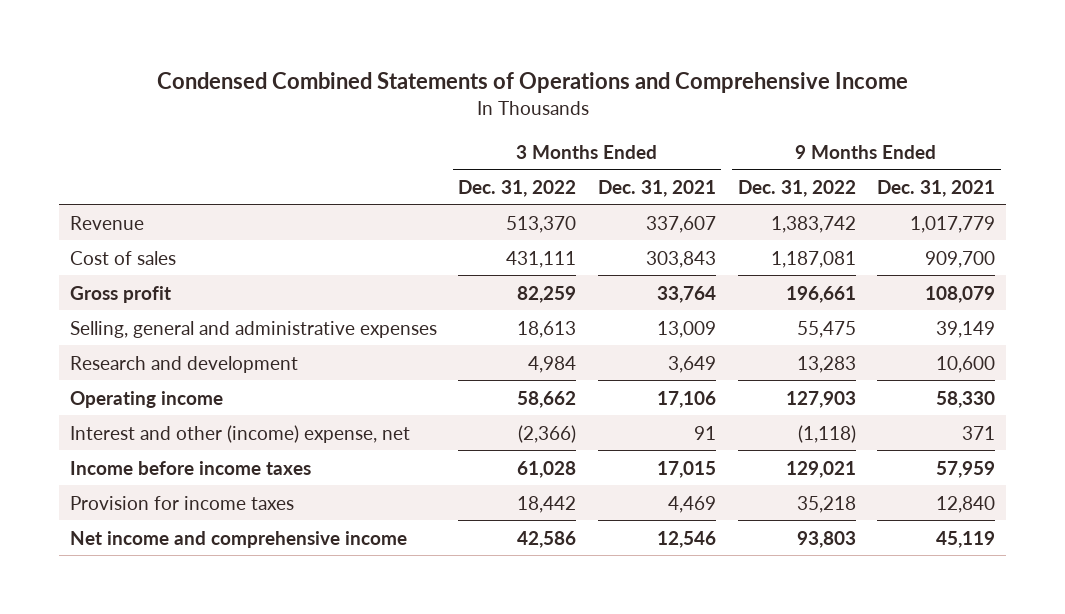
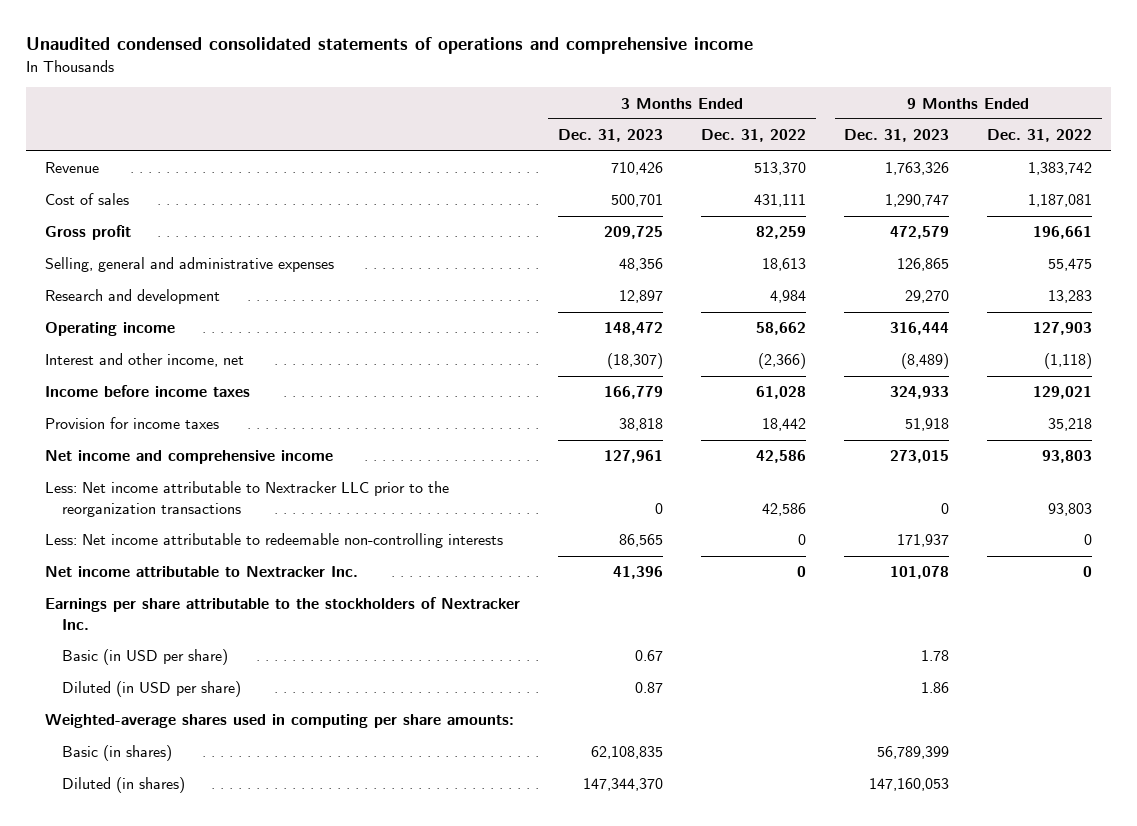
- Condensed Combined Statements of Operations and Comprehensive Income
+ Unaudited condensed consolidated statements of operations and comprehensive income
- | 3 Months Ended Dec. 31, 2022 | 3 Months Ended Dec. 31, 2021 | 9 Months Ended Dec. 31, 2022 | 9 Months Ended Dec. 31, 2021
+ | 3 Months Ended Dec. 31, 2023 | 3 Months Ended Dec. 31, 2022 | 9 Months Ended Dec. 31, 2023 | 9 Months Ended Dec. 31, 2022
- Interest and other (income) expense, net | (2,366) | 91 | (1,118) | 371
+ Interest and other income, net | (18,307) | (2,366) | (8,489) | (1,118)
+ Less: Net income attributable to Nextracker LLC prior to the reorganization transactions | 0 | 42,586 | 0 | 93,803
+ Less: Net income attributable to redeemable non-controlling interests | 86,565 | 0 | 171,937 | 0
+ Net income attributable to Nextracker Inc. | 41,396 | 0 | 101,078 | 0
+ Earnings per share attributable to the stockholders of Nextracker Inc.
+ Basic (in USD per share) | 0.67 | | 1.78 |
+ Diluted (in USD per share) | 0.87 | | 1.86 |
+ Weighted-average shares used in computing per share amounts:
+ Basic (in shares) | 62,108,835 | | 56,789,399 |
+ Diluted (in shares) | 147,344,370 | | 147,160,053 |

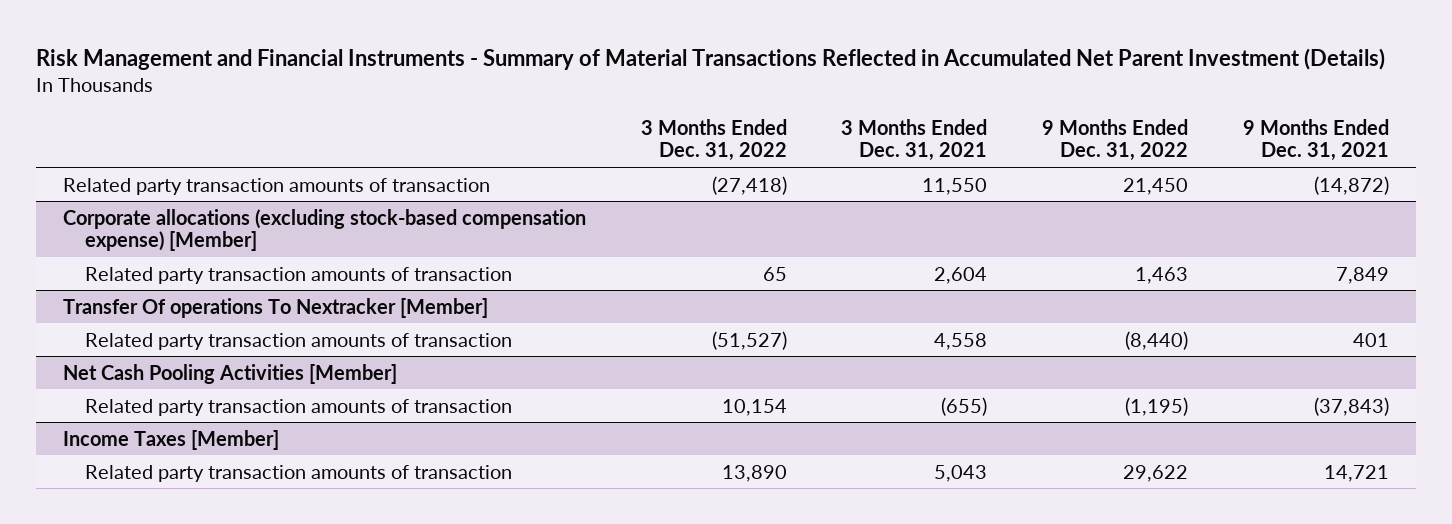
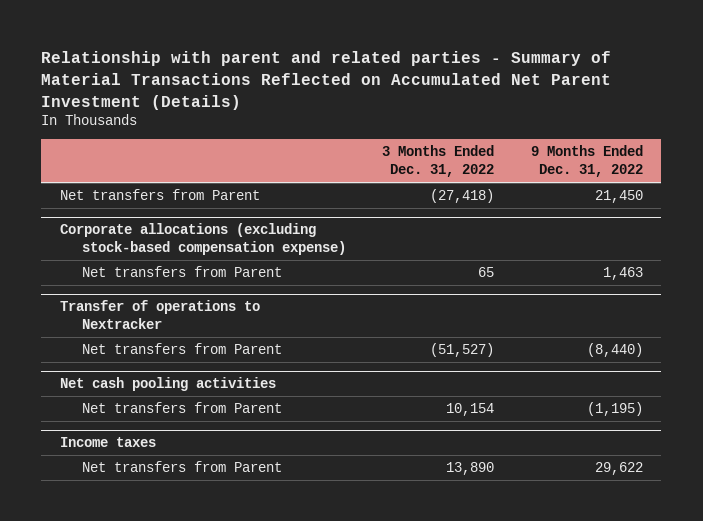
- Risk Management and Financial Instruments - Summary of Material Transactions Reflected in Accumulated Net Parent Investment (Details)
+ Relationship with parent and related parties - Summary of Material Transactions Reflected on Accumulated Net Parent Investment (Details)
- | 3 Months Ended Dec. 31, 2022 | 3 Months Ended Dec. 31, 2021 | 9 Months Ended Dec. 31, 2022 | 9 Months Ended Dec. 31, 2021
+ | 3 Months Ended Dec. 31, 2022 | 9 Months Ended Dec. 31, 2022
- Related party transaction amounts of transaction | (27,418) | 11,550 | 21,450 | (14,872)
- Corporate allocations (excluding stock-based compensation expense) [Member]
- Related party transaction amounts of transaction | 65 | 2,604 | 1,463 | 7,849
- Transfer Of operations To Nextracker [Member]
- Related party transaction amounts of transaction | (51,527) | 4,558 | (8,440) | 401
- Net Cash Pooling Activities [Member]
- Related party transaction amounts of transaction | 10,154 | (655) | (1,195) | (37,843)
- Income Taxes [Member]
- Related party transaction amounts of transaction | 13,890 | 5,043 | 29,622 | 14,721
+ Net transfers from Parent | (27,418) | 21,450
+ Corporate allocations (excluding stock-based compensation expense)
+ Net transfers from Parent | 65 | 1,463
+ Transfer of operations to Nextracker
+ Net transfers from Parent | (51,527) | (8,440)
+ Net cash pooling activities
+ Net transfers from Parent | 10,154 | (1,195)
+ Income taxes
+ Net transfers from Parent | 13,890 | 29,622

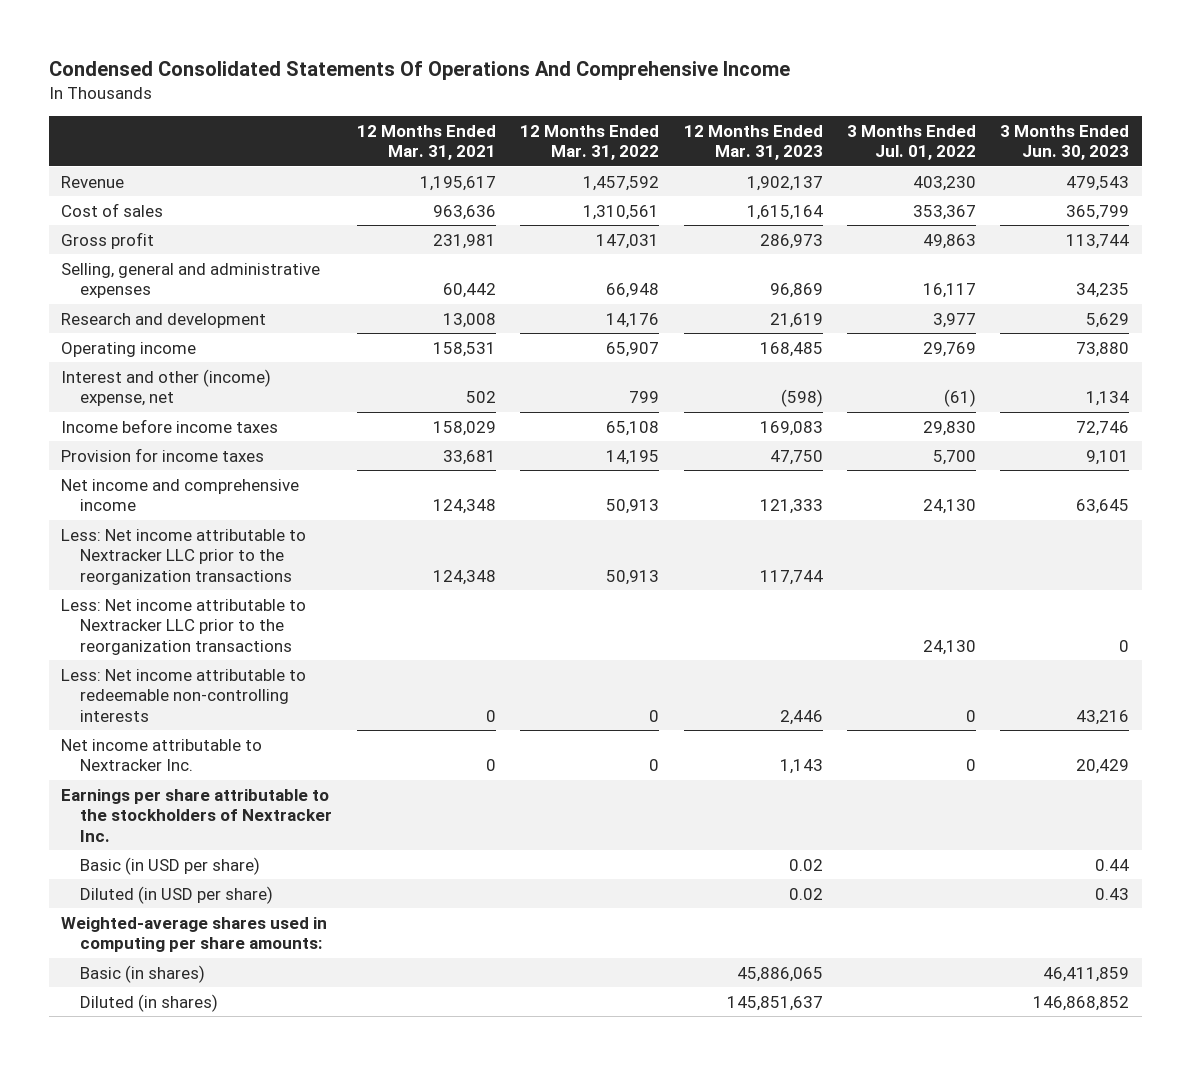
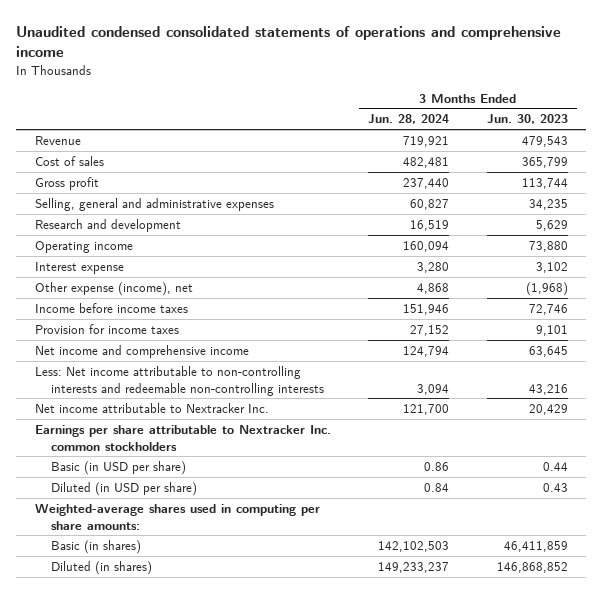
- Condensed Consolidated Statements Of Operations And Comprehensive Income
+ Unaudited condensed consolidated statements of operations and comprehensive income
- | 12 Months Ended Mar. 31, 2021 | 12 Months Ended Mar. 31, 2022 | 12 Months Ended Mar. 31, 2023 | 3 Months Ended Jul. 01, 2022 | 3 Months Ended Jun. 30, 2023
+ | 3 Months Ended Jun. 28, 2024 | 3 Months Ended Jun. 30, 2023
- Interest and other (income) expense, net | 502 | 799 | (598) | (61) | 1,134
+ Interest expense | 3,280 | 3,102
+ Other expense (income), net | 4,868 | (1,968)
- Less: Net income attributable to Nextracker LLC prior to the reorganization transactions | 124,348 | 50,913 | 117,744 | |
- Less: Net income attributable to Nextracker LLC prior to the reorganization transactions | | | | 24,130 | 0
- Less: Net income attributable to redeemable non-controlling interests | 0 | 0 | 2,446 | 0 | 43,216
+ Less: Net income attributable to non-controlling interests and redeemable non-controlling interests | 3,094 | 43,216
- Earnings per share attributable to the stockholders of Nextracker Inc.
+ Earnings per share attributable to Nextracker Inc. common stockholders

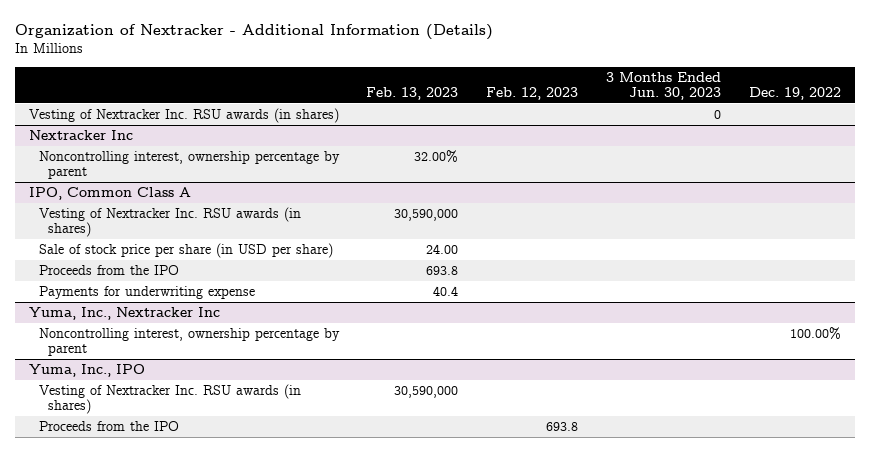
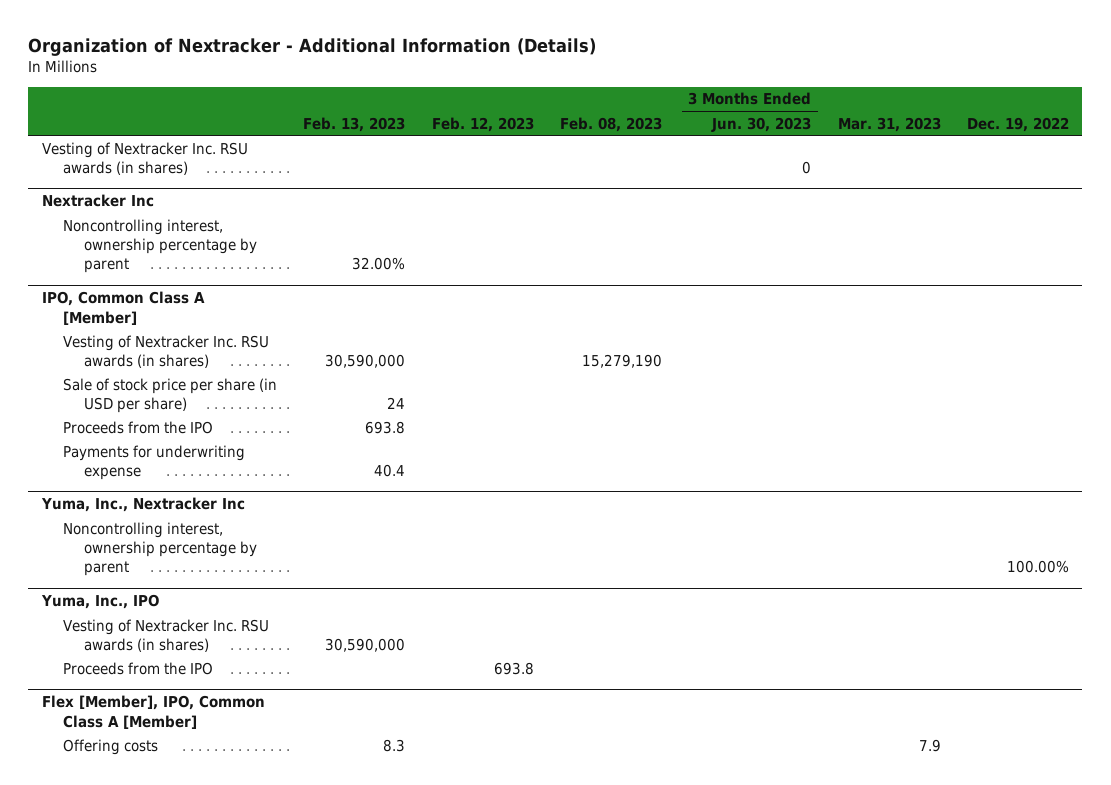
- | Feb. 13, 2023 | Feb. 12, 2023 | 3 Months Ended Jun. 30, 2023 | Dec. 19, 2022
+ | Feb. 13, 2023 | Feb. 12, 2023 | Feb. 08, 2023 | 3 Months Ended Jun. 30, 2023 | Mar. 31, 2023 | Dec. 19, 2022
- IPO, Common Class A
+ IPO, Common Class A [Member]
- Sale of stock price per share (in USD per share) | 24.00 | | |
+ Sale of stock price per share (in USD per share) | 24 | | | | |
+ Flex [Member], IPO, Common Class A [Member]
+ Offering costs | 8.3 | | | | 7.9 |

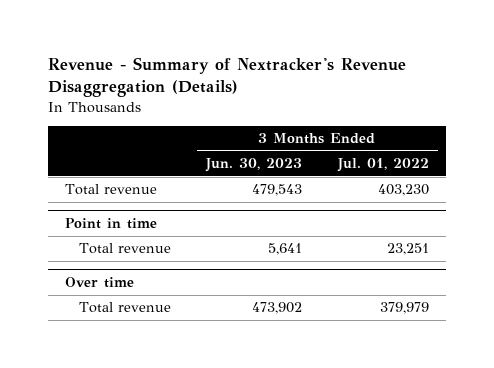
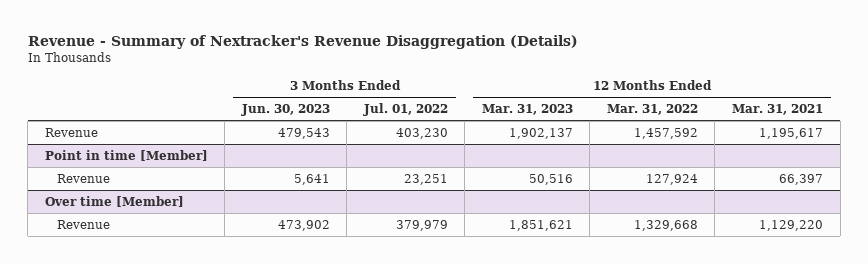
- | 3 Months Ended Jun. 30, 2023 | 3 Months Ended Jul. 01, 2022
+ | 3 Months Ended Jun. 30, 2023 | 3 Months Ended Jul. 01, 2022 | 12 Months Ended Mar. 31, 2023 | 12 Months Ended Mar. 31, 2022 | 12 Months Ended Mar. 31, 2021
- Total revenue | 479,543 | 403,230
- Point in time
- Total revenue | 5,641 | 23,251
- Over time
- Total revenue | 473,902 | 379,979
+ Revenue | 479,543 | 403,230 | 1,902,137 | 1,457,592 | 1,195,617
+ Point in time [Member]
+ Revenue | 5,641 | 23,251 | 50,516 | 127,924 | 66,397
+ Over time [Member]
+ Revenue | 473,902 | 379,979 | 1,851,621 | 1,329,668 | 1,129,220

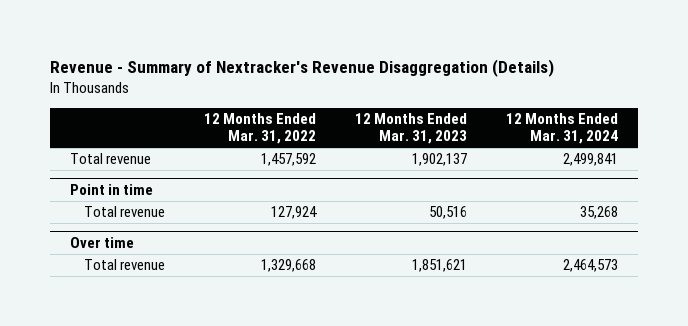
- | 3 Months Ended Jun. 30, 2023 | 3 Months Ended Jul. 01, 2022 | 12 Months Ended Mar. 31, 2023 | 12 Months Ended Mar. 31, 2022 | 12 Months Ended Mar. 31, 2021
+ | 12 Months Ended Mar. 31, 2022 | 12 Months Ended Mar. 31, 2023 | 12 Months Ended Mar. 31, 2024
- Revenue | 479,543 | 403,230 | 1,902,137 | 1,457,592 | 1,195,617
- Point in time [Member]
- Revenue | 5,641 | 23,251 | 50,516 | 127,924 | 66,397
- Over time [Member]
- Revenue | 473,902 | 379,979 | 1,851,621 | 1,329,668 | 1,129,220
+ Total revenue | 1,457,592 | 1,902,137 | 2,499,841
+ Point in time
+ Total revenue | 127,924 | 50,516 | 35,268
+ Over time
+ Total revenue | 1,329,668 | 1,851,621 | 2,464,573

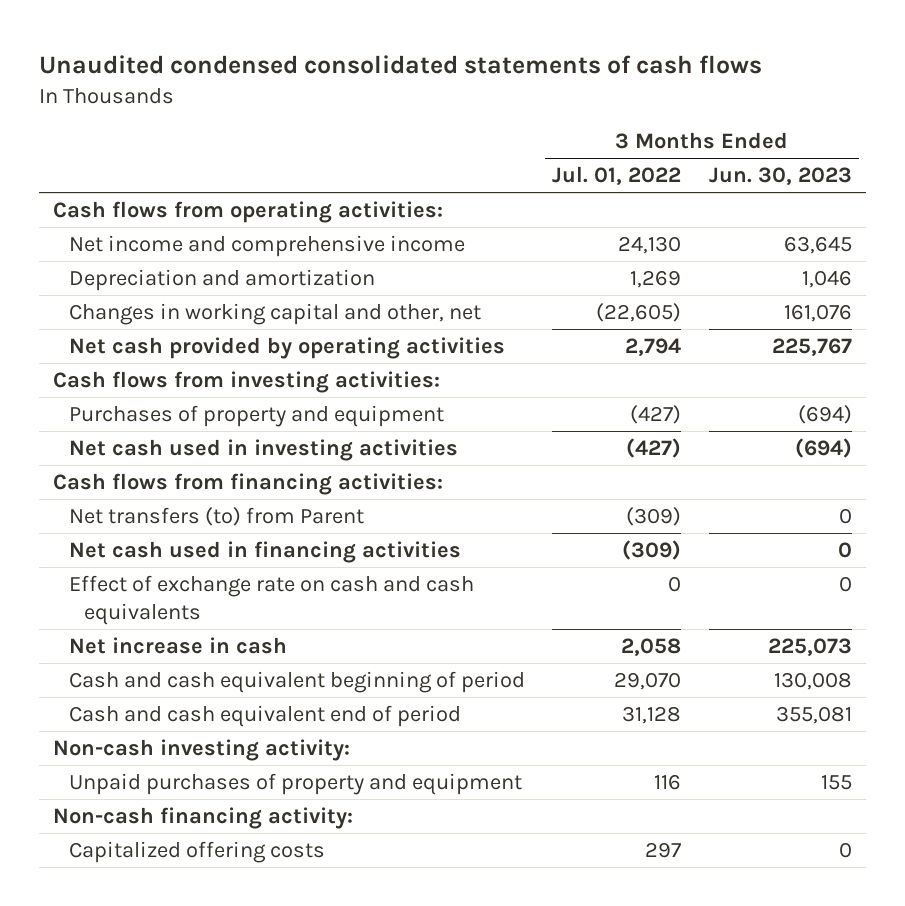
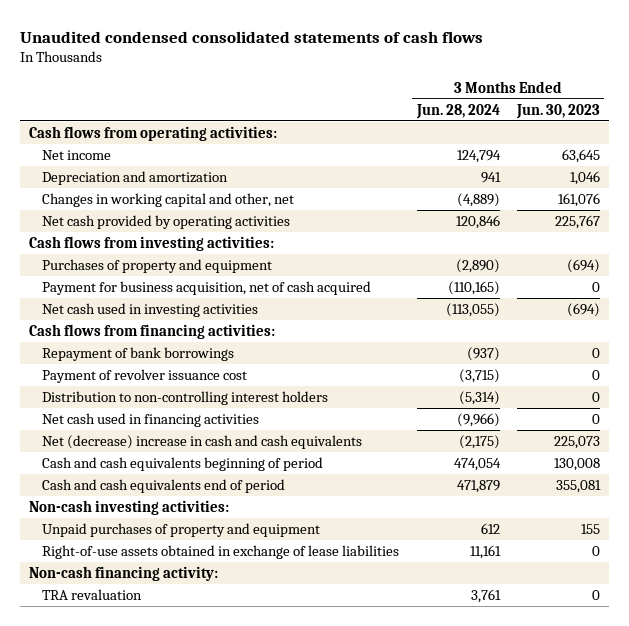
- | 3 Months Ended Jul. 01, 2022 | 3 Months Ended Jun. 30, 2023
+ | 3 Months Ended Jun. 28, 2024 | 3 Months Ended Jun. 30, 2023
- Net income and comprehensive income | 24,130 | 63,645
+ Net income | 124,794 | 63,645
+ Payment for business acquisition, net of cash acquired | (110,165) | 0
- Net transfers (to) from Parent | (309) | 0
+ Repayment of bank borrowings | (937) | 0
+ Payment of revolver issuance cost | (3,715) | 0
+ Distribution to non-controlling interest holders | (5,314) | 0
- Effect of exchange rate on cash and cash equivalents | 0 | 0
- Net increase in cash | 2,058 | 225,073
- Cash and cash equivalent beginning of period | 29,070 | 130,008
- Cash and cash equivalent end of period | 31,128 | 355,081
- Non-cash investing activity:
+ Net (decrease) increase in cash and cash equivalents | (2,175) | 225,073
+ Cash and cash equivalents beginning of period | 474,054 | 130,008
+ Cash and cash equivalents end of period | 471,879 | 355,081
+ Non-cash investing activities:
+ Right-of-use assets obtained in exchange of lease liabilities | 11,161 | 0
- Capitalized offering costs | 297 | 0
+ TRA revaluation | 3,761 | 0

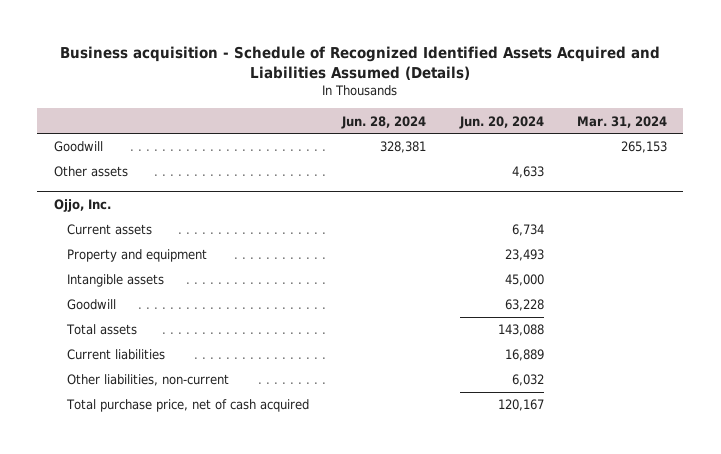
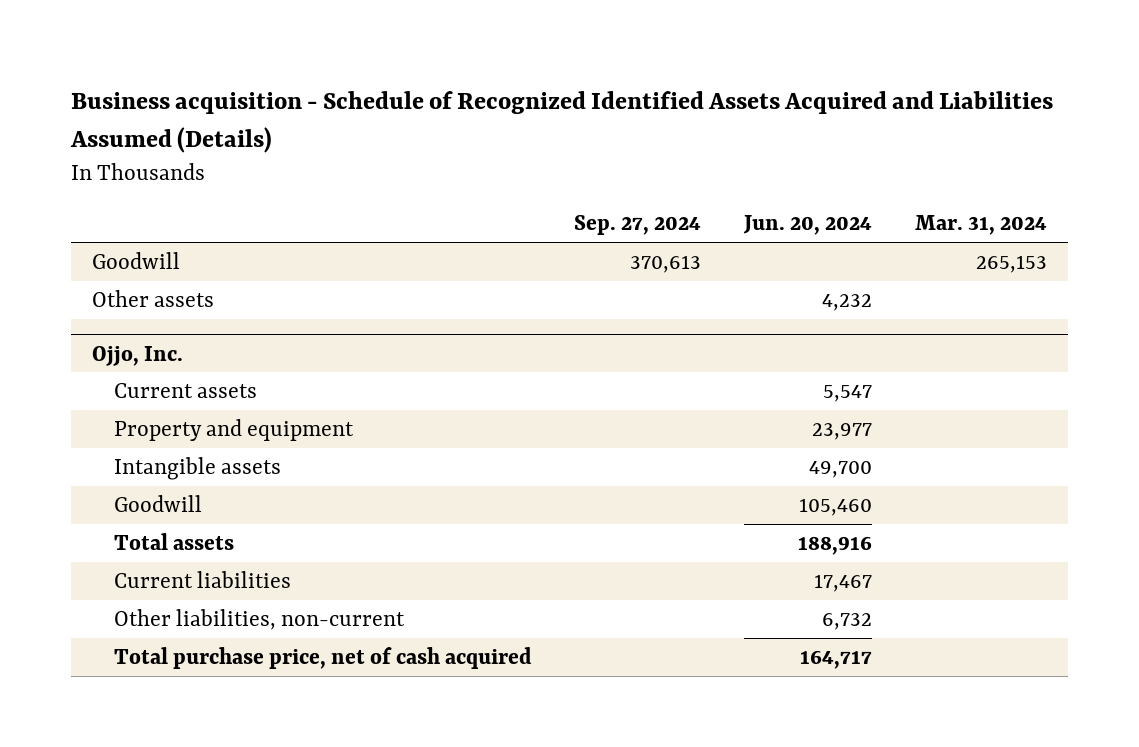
- | Jun. 28, 2024 | Jun. 20, 2024 | Mar. 31, 2024
+ | Sep. 27, 2024 | Jun. 20, 2024 | Mar. 31, 2024
- Other assets | | 4,633 |
+ Other assets | | 4,232 |
@ Ojjo, Inc.
- Current assets | | 6,734 |
- Property and equipment | | 23,493 |
- Intangible assets | | 45,000 |
- Goodwill | | 63,228 |
- Total assets | | 143,088 |
- Current liabilities | | 16,889 |
- Other liabilities, non-current | | 6,032 |
- Total purchase price, net of cash acquired | | 120,167 |
+ Current assets | | 5,547 |
+ Property and equipment | | 23,977 |
+ Intangible assets | | 49,700 |
+ Goodwill | | 105,460 |
+ Total assets | | 188,916 |
+ Current liabilities | | 17,467 |
+ Other liabilities, non-current | | 6,732 |
+ Total purchase price, net of cash acquired | | 164,717 |

